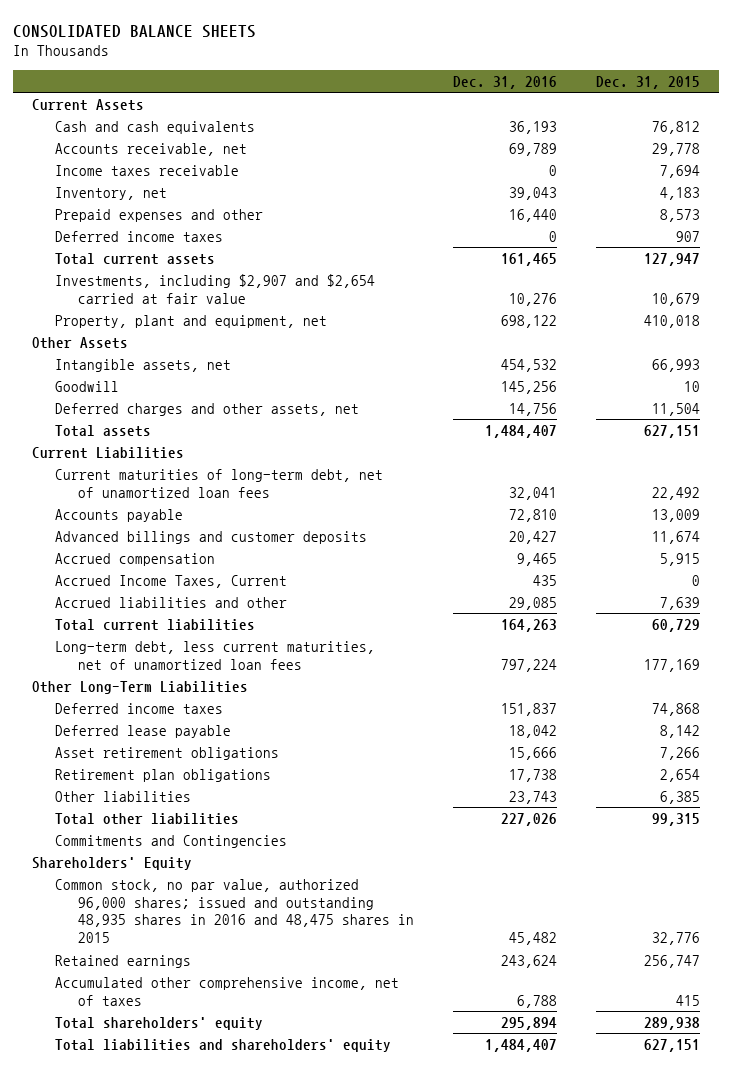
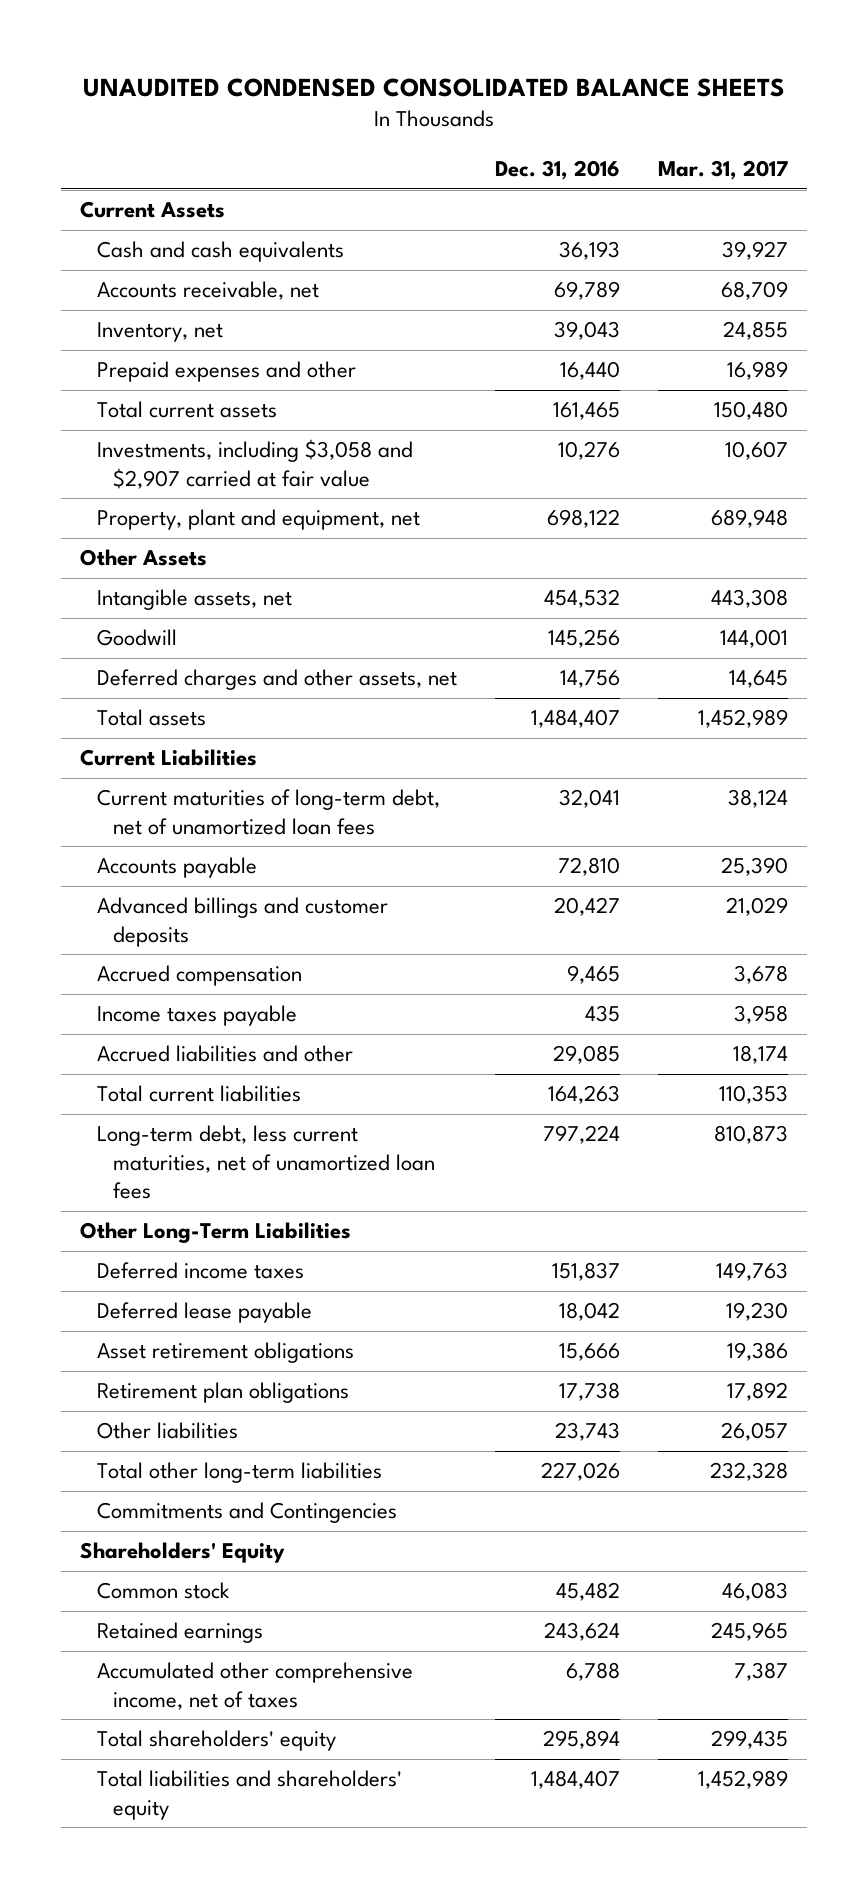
- CONSOLIDATED BALANCE SHEETS
+ UNAUDITED CONDENSED CONSOLIDATED BALANCE SHEETS
- | Dec. 31, 2016 | Dec. 31, 2015
+ | Dec. 31, 2016 | Mar. 31, 2017
- Income taxes receivable | 0 | 7,694
- Deferred income taxes | 0 | 907
- Investments, including $2,907 and $2,654 carried at fair value | 10,276 | 10,679
+ Investments, including $3,058 and $2,907 carried at fair value | 10,276 | 10,607
- Accrued Income Taxes, Current | 435 | 0
+ Income taxes payable | 435 | 3,958
- Total other liabilities | 227,026 | 99,315
+ Total other long-term liabilities | 227,026 | 232,328
- Common stock, no par value, authorized 96,000 shares; issued and outstanding 48,935 shares in 2016 and 48,475 shares in 2015 | 45,482 | 32,776
+ Common stock | 45,482 | 46,083

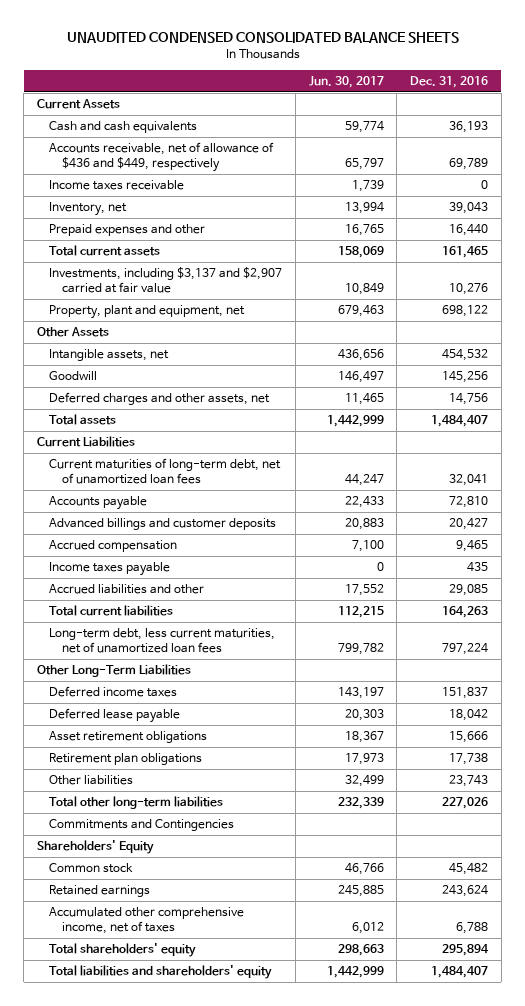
- | Dec. 31, 2016 | Mar. 31, 2017
+ | Jun. 30, 2017 | Dec. 31, 2016
- Accounts receivable, net | 69,789 | 68,709
+ Accounts receivable, net of allowance of $436 and $449, respectively | 65,797 | 69,789
+ Income taxes receivable | 1,739 | 0
- Investments, including $3,058 and $2,907 carried at fair value | 10,276 | 10,607
+ Investments, including $3,137 and $2,907 carried at fair value | 10,849 | 10,276

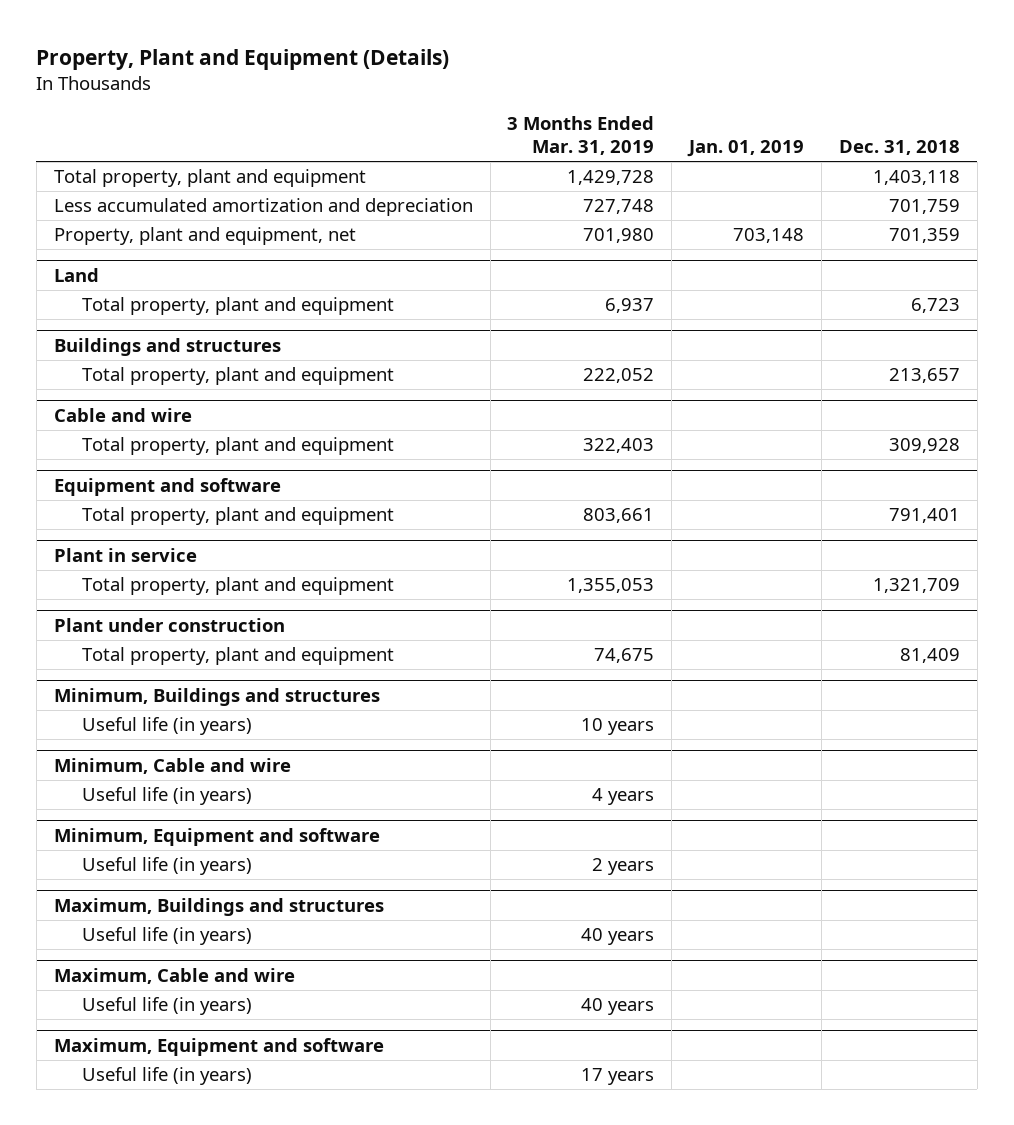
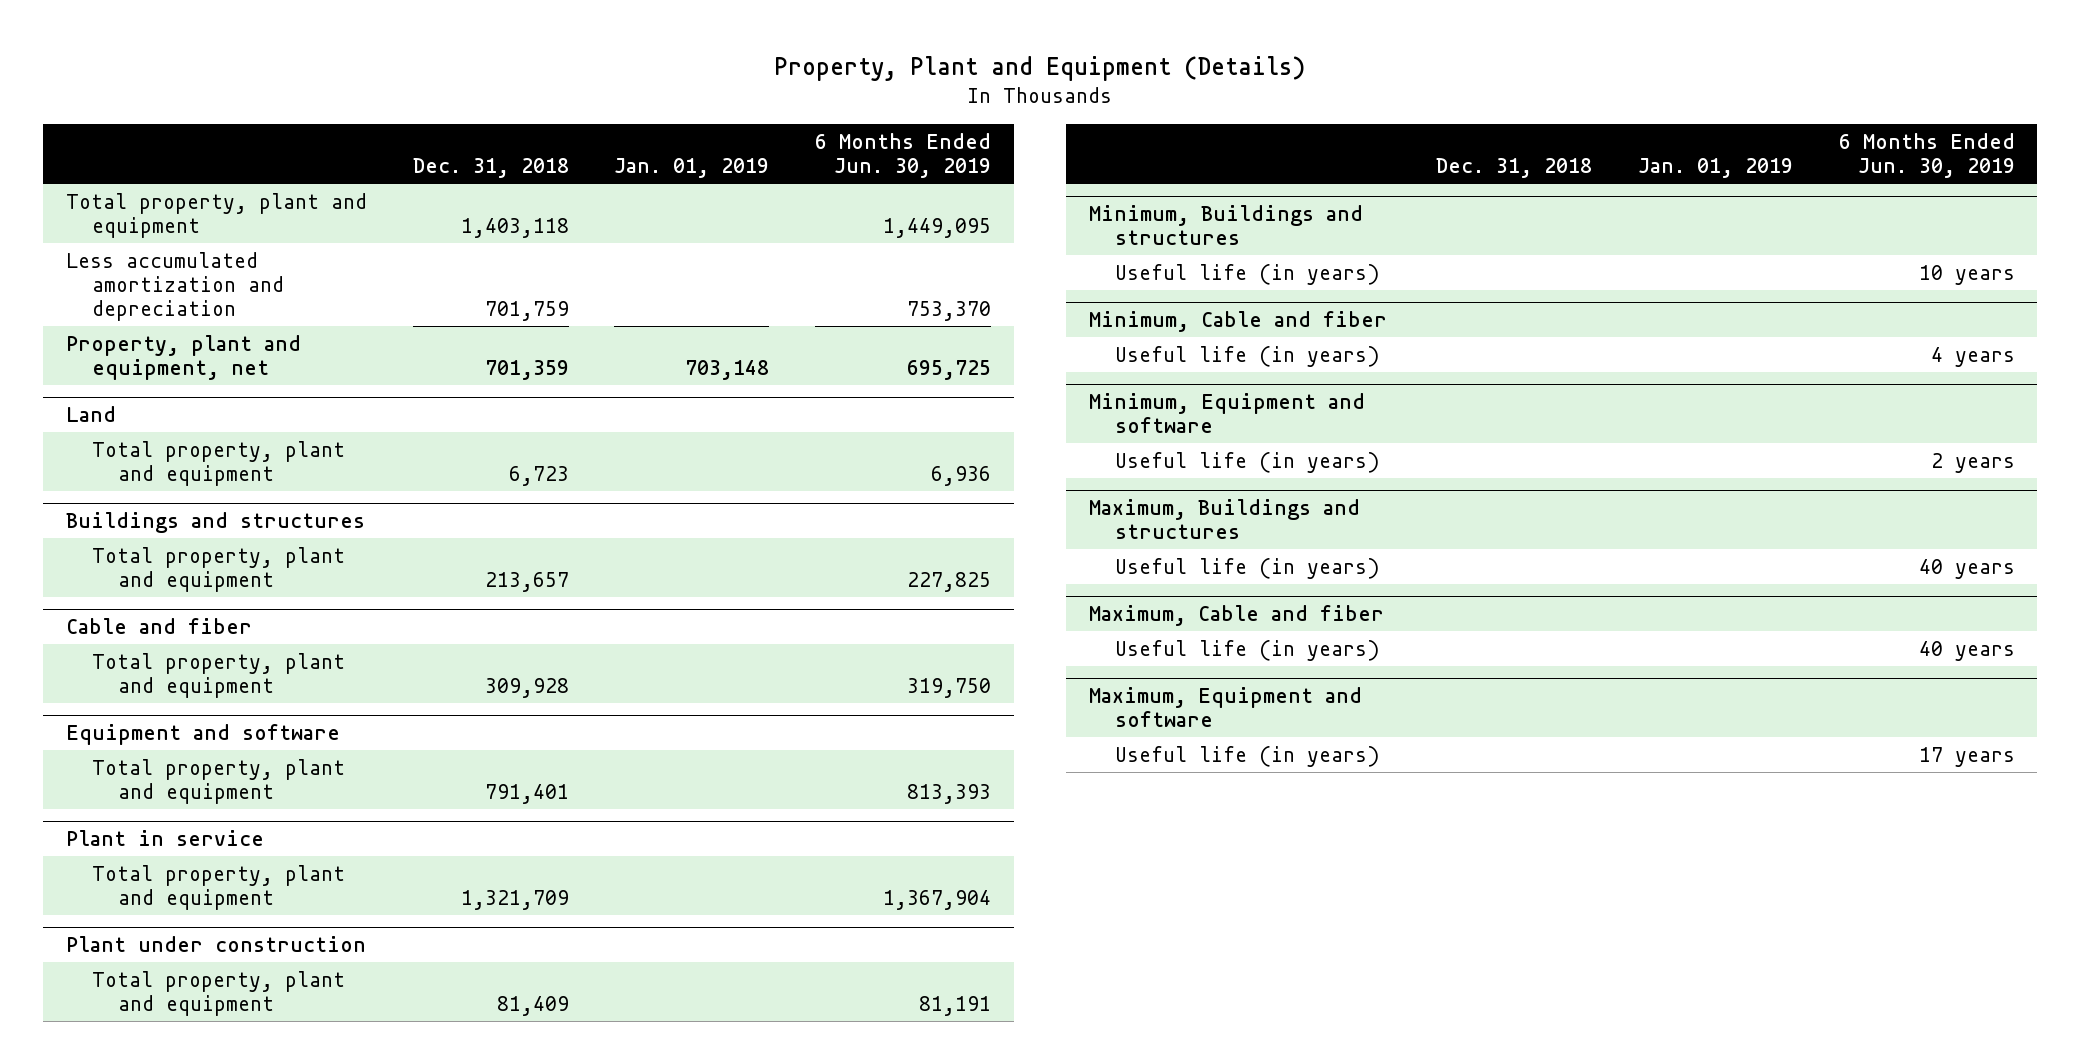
- | 3 Months Ended Mar. 31, 2019 | Jan. 01, 2019 | Dec. 31, 2018
+ | Dec. 31, 2018 | Jan. 01, 2019 | 6 Months Ended Jun. 30, 2019
- Cable and wire
+ Cable and fiber
- Minimum, Cable and wire
+ Minimum, Cable and fiber
- Maximum, Cable and wire
+ Maximum, Cable and fiber

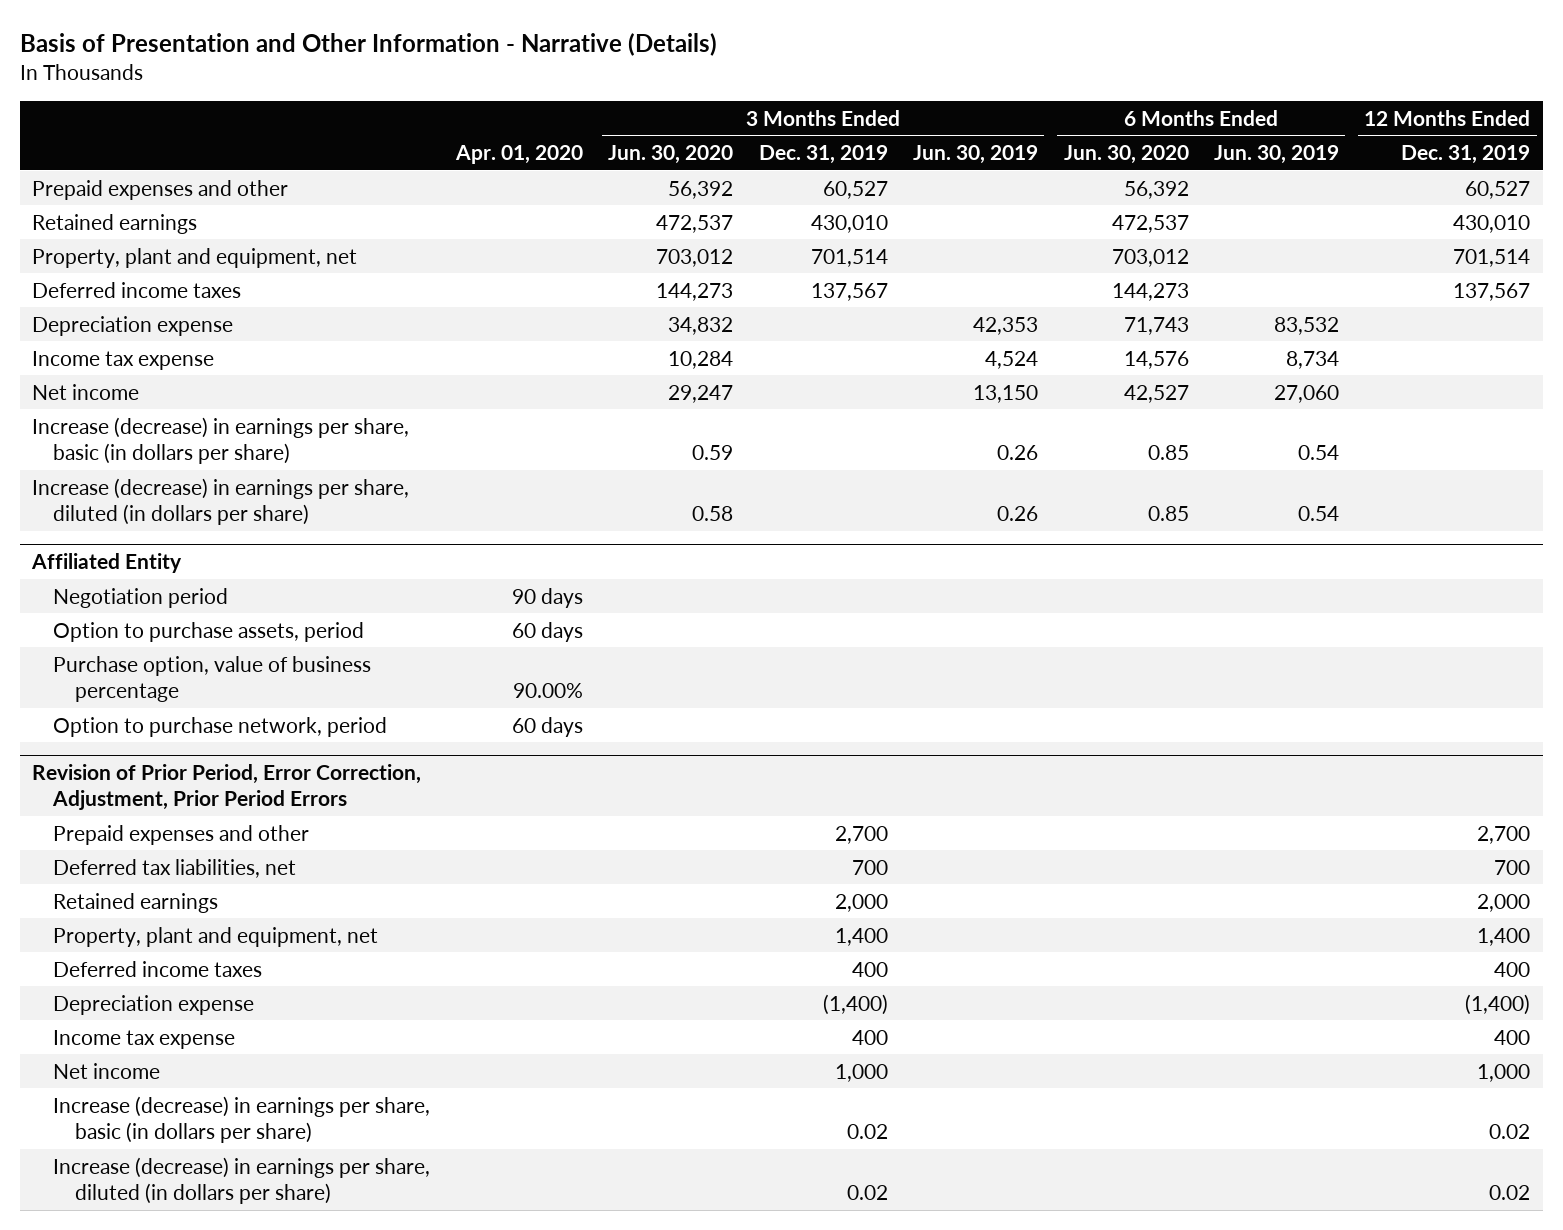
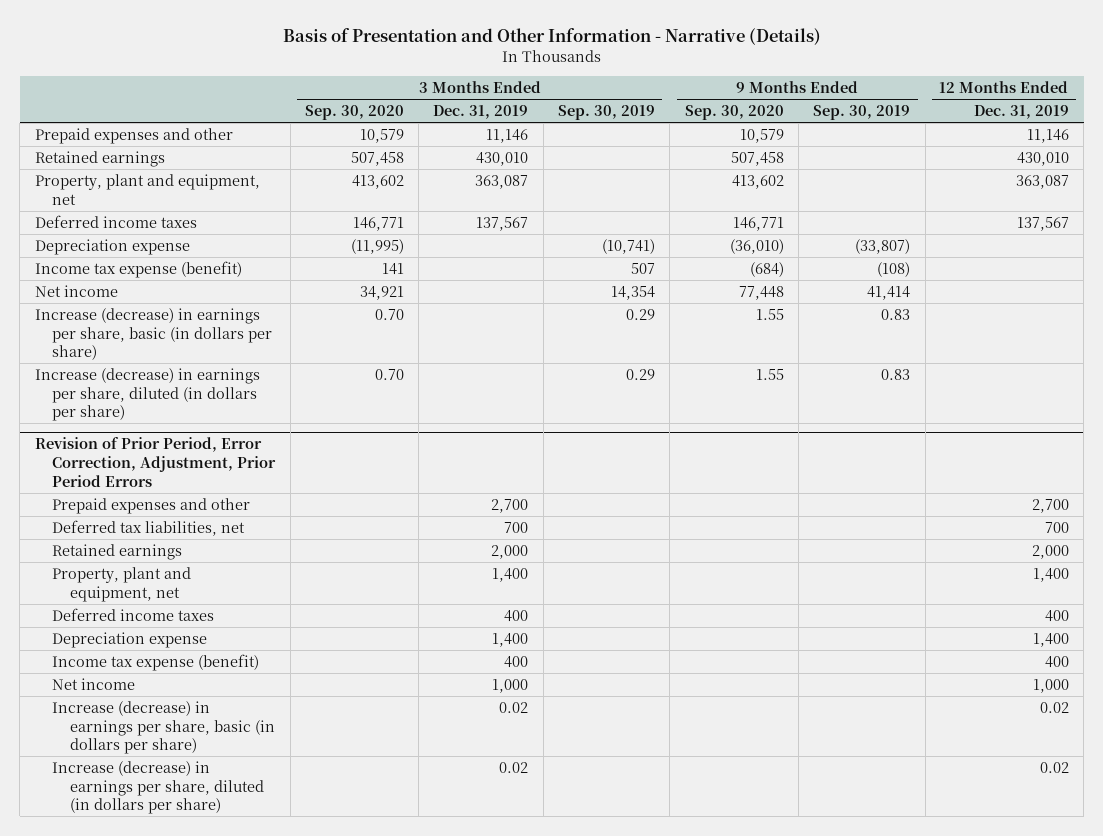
- | Apr. 01, 2020 | 3 Months Ended Jun. 30, 2020 | 3 Months Ended Dec. 31, 2019 | 3 Months Ended Jun. 30, 2019 | 6 Months Ended Jun. 30, 2020 | 6 Months Ended Jun. 30, 2019 | 12 Months Ended Dec. 31, 2019
+ | 3 Months Ended Sep. 30, 2020 | 3 Months Ended Dec. 31, 2019 | 3 Months Ended Sep. 30, 2019 | 9 Months Ended Sep. 30, 2020 | 9 Months Ended Sep. 30, 2019 | 12 Months Ended Dec. 31, 2019
- Prepaid expenses and other | | 56,392 | 60,527 | | 56,392 | | 60,527
+ Prepaid expenses and other | 10,579 | 11,146 | | 10,579 | | 11,146
- Property, plant and equipment, net | | 703,012 | 701,514 | | 703,012 | | 701,514
+ Property, plant and equipment, net | 413,602 | 363,087 | | 413,602 | | 363,087
- Income tax expense | | 10,284 | | 4,524 | 14,576 | 8,734 |
+ Income tax expense (benefit) | 141 | | 507 | (684) | (108) |
- Affiliated Entity
- Negotiation period | 90 days | | | | | |
- Option to purchase assets, period | 60 days | | | | | |
- Purchase option, value of business percentage | 90.00% | | | | | |
- Option to purchase network, period | 60 days | | | | | |
@ Revision of Prior Period, Error Correction, Adjustment, Prior Period Errors
- Depreciation expense | | | (1,400) | | | | (1,400)
- Income tax expense | | | 400 | | | | 400
+ Depreciation expense | | 1,400 | | | | 1,400
+ Income tax expense (benefit) | | 400 | | | | 400

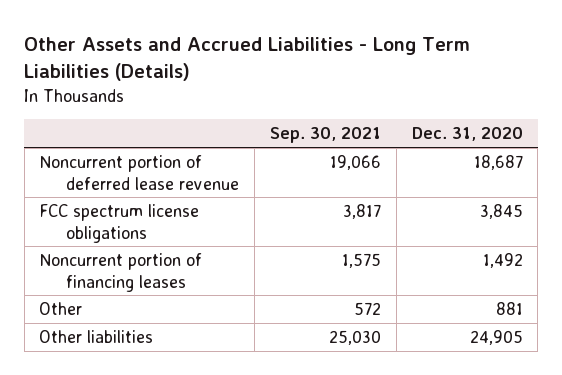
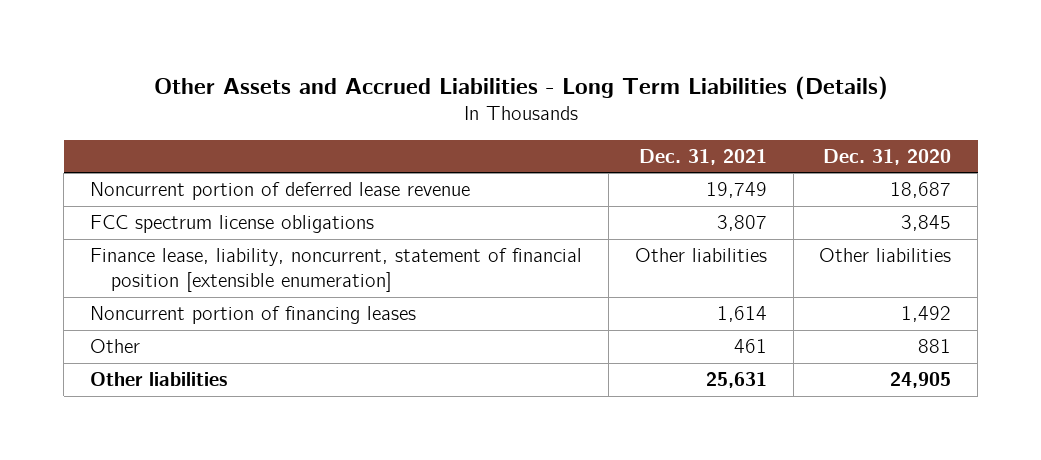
- | Sep. 30, 2021 | Dec. 31, 2020
+ | Dec. 31, 2021 | Dec. 31, 2020
+ Finance lease, liability, noncurrent, statement of financial position [extensible enumeration] | Other liabilities | Other liabilities

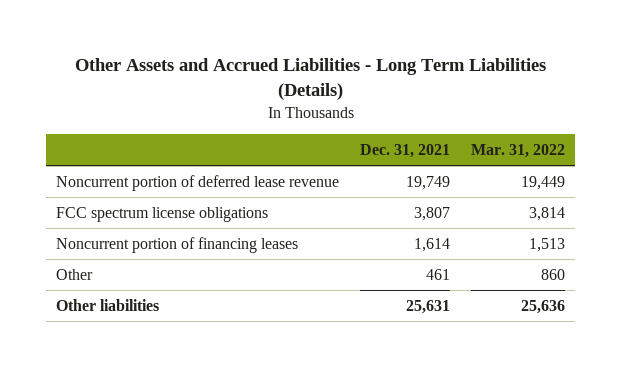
- | Dec. 31, 2021 | Dec. 31, 2020
+ | Dec. 31, 2021 | Mar. 31, 2022
- Finance lease, liability, noncurrent, statement of financial position [extensible enumeration] | Other liabilities | Other liabilities

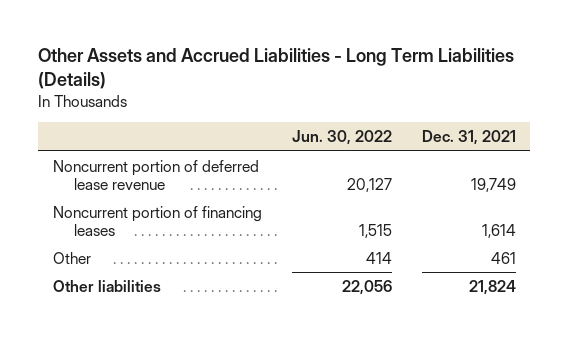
- | Dec. 31, 2021 | Mar. 31, 2022
+ | Jun. 30, 2022 | Dec. 31, 2021
- FCC spectrum license obligations | 3,807 | 3,814
- Other liabilities | 25,631 | 25,636
+ Other liabilities | 22,056 | 21,824

